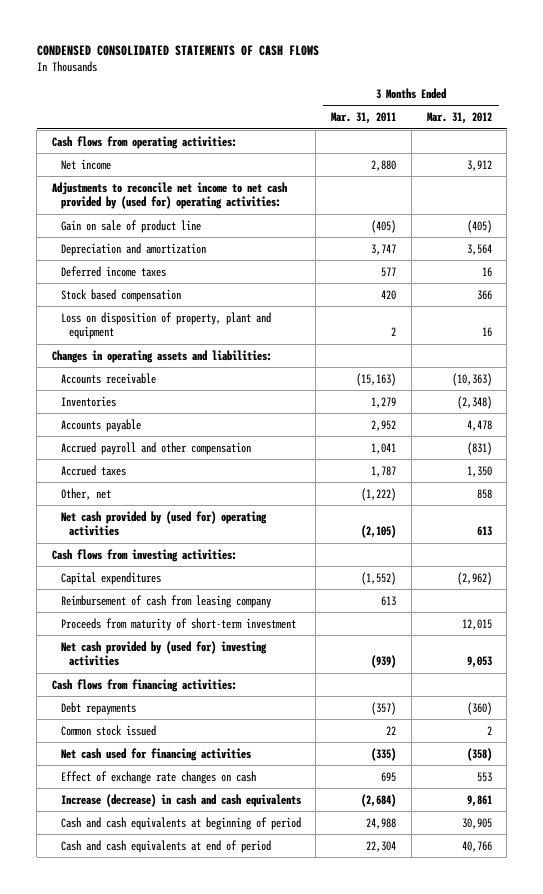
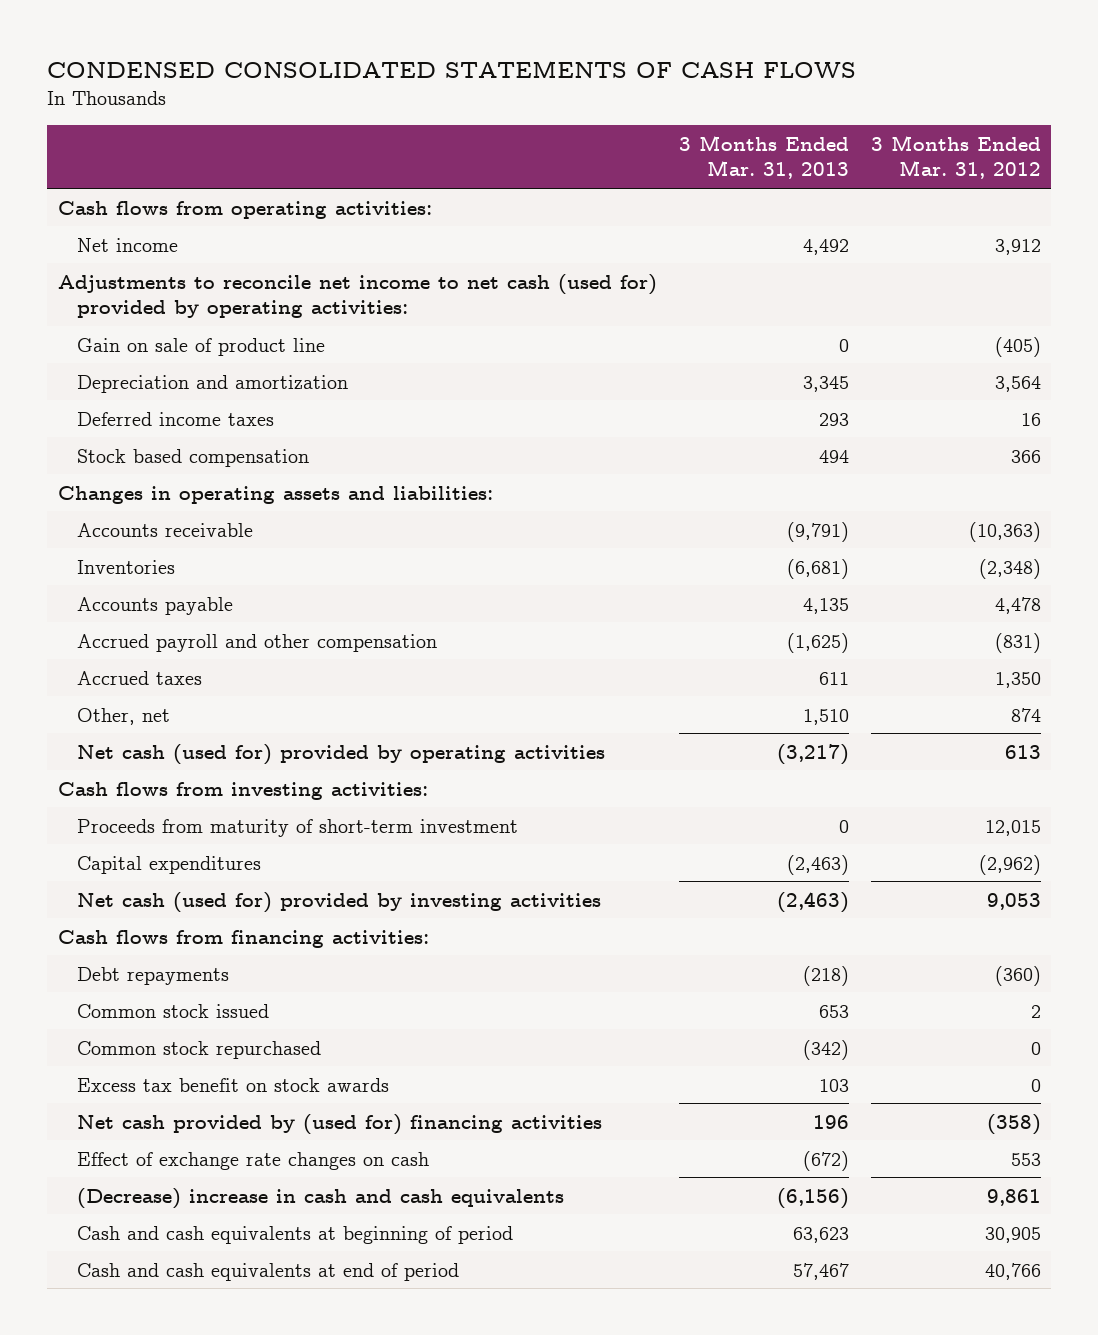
- | 3 Months Ended Mar. 31, 2011 | 3 Months Ended Mar. 31, 2012
+ | 3 Months Ended Mar. 31, 2013 | 3 Months Ended Mar. 31, 2012
- Adjustments to reconcile net income to net cash provided by (used for) operating activities:
+ Adjustments to reconcile net income to net cash (used for) provided by operating activities:
- Loss on disposition of property, plant and equipment | 2 | 16
- Other, net | (1,222) | 858
- Net cash provided by (used for) operating activities | (2,105) | 613
+ Other, net | 1,510 | 874
+ Net cash (used for) provided by operating activities | (3,217) | 613
- Reimbursement of cash from leasing company | 613 |
- Net cash provided by (used for) investing activities | (939) | 9,053
moved down: Capital expenditures | (2,463) | (2,962)
+ Net cash (used for) provided by investing activities | (2,463) | 9,053
- Net cash used for financing activities | (335) | (358)
+ Common stock repurchased | (342) | 0
+ Excess tax benefit on stock awards | 103 | 0
+ Net cash provided by (used for) financing activities | 196 | (358)
- Increase (decrease) in cash and cash equivalents | (2,684) | 9,861
+ (Decrease) increase in cash and cash equivalents | (6,156) | 9,861

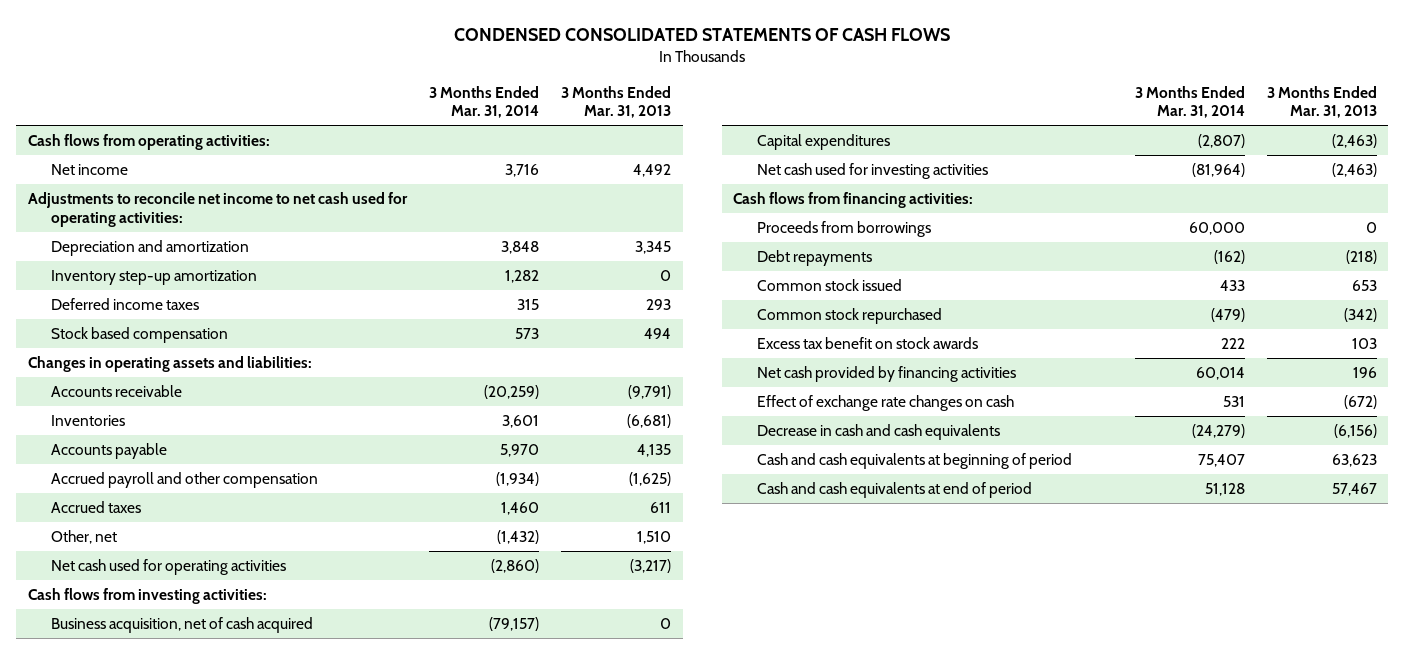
- | 3 Months Ended Mar. 31, 2013 | 3 Months Ended Mar. 31, 2012
+ | 3 Months Ended Mar. 31, 2014 | 3 Months Ended Mar. 31, 2013
- Adjustments to reconcile net income to net cash (used for) provided by operating activities:
- Gain on sale of product line | 0 | (405)
+ Adjustments to reconcile net income to net cash used for operating activities:
+ Inventory step-up amortization | 1,282 | 0
- Net cash (used for) provided by operating activities | (3,217) | 613
+ Net cash used for operating activities | (2,860) | (3,217)
- Proceeds from maturity of short-term investment | 0 | 12,015
+ Business acquisition, net of cash acquired | (79,157) | 0
- Net cash (used for) provided by investing activities | (2,463) | 9,053
+ Net cash used for investing activities | (81,964) | (2,463)
+ Proceeds from borrowings | 60,000 | 0
- Net cash provided by (used for) financing activities | 196 | (358)
+ Net cash provided by financing activities | 60,014 | 196
- (Decrease) increase in cash and cash equivalents | (6,156) | 9,861
+ Decrease in cash and cash equivalents | (24,279) | (6,156)

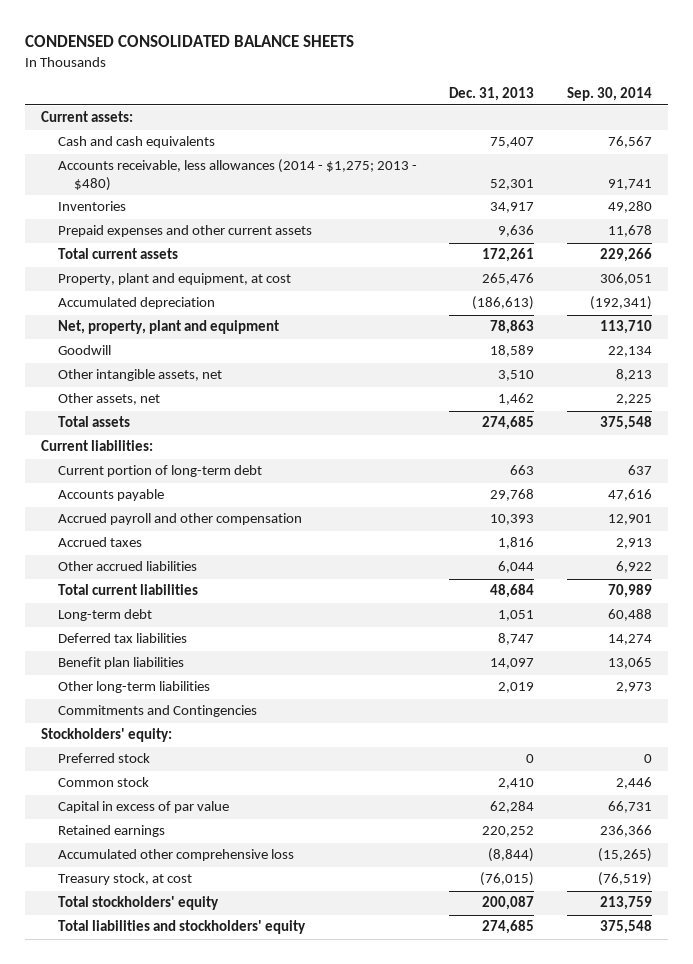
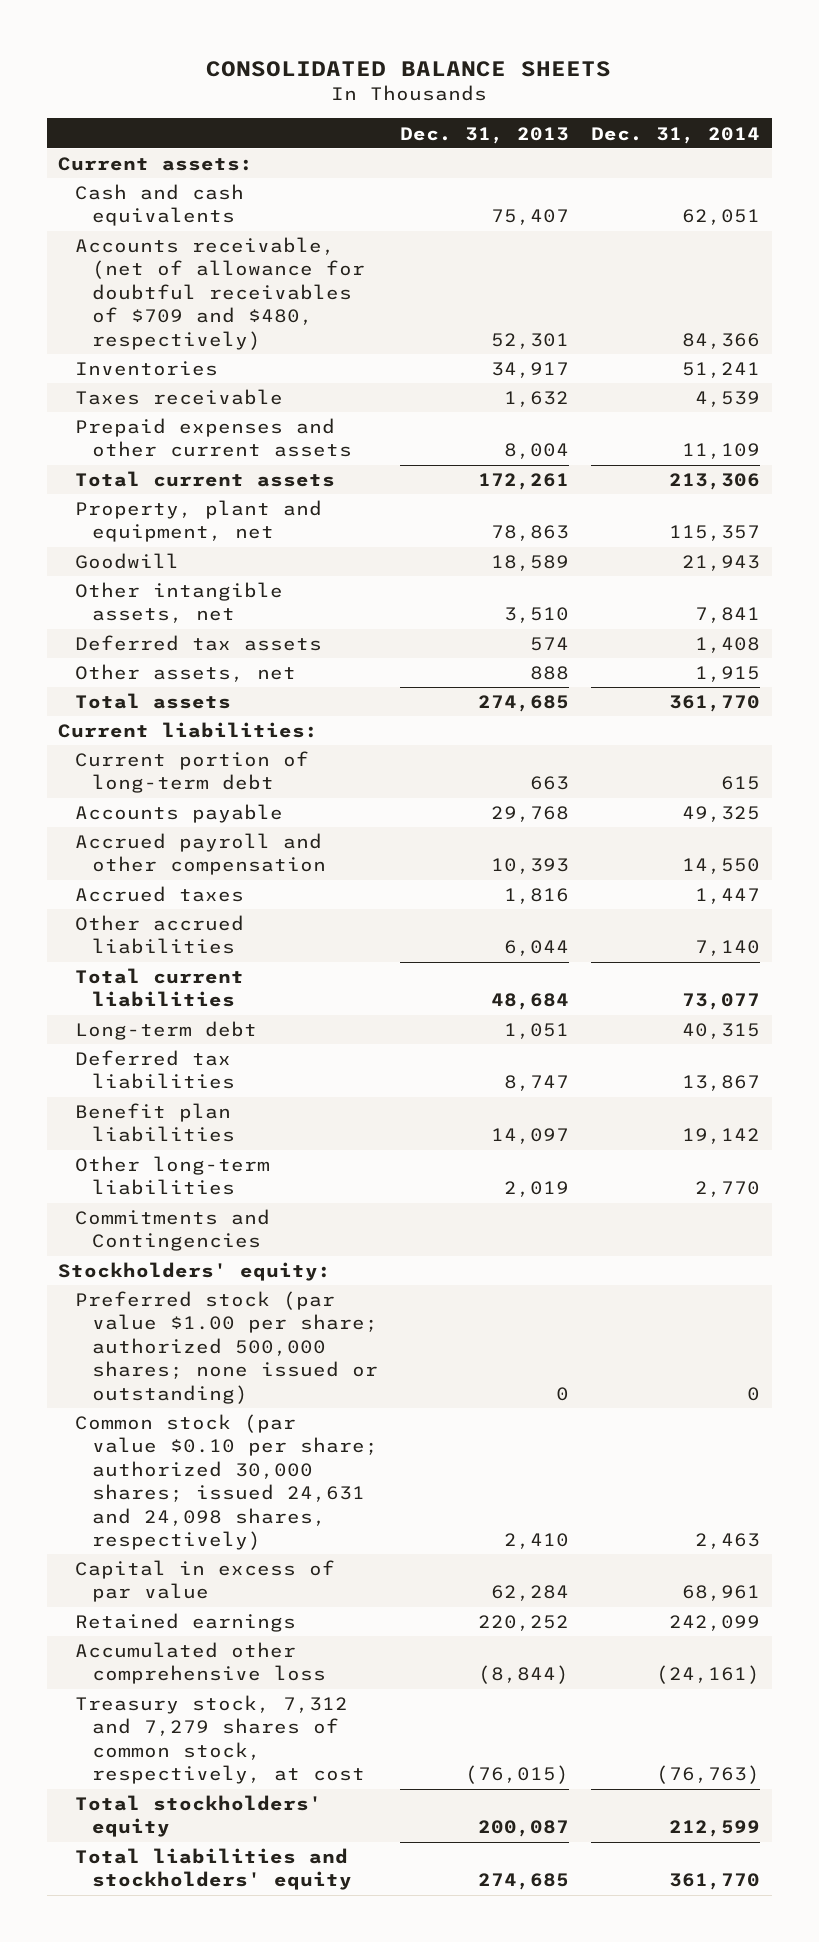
- CONDENSED CONSOLIDATED BALANCE SHEETS
+ CONSOLIDATED BALANCE SHEETS
- | Dec. 31, 2013 | Sep. 30, 2014
+ | Dec. 31, 2013 | Dec. 31, 2014
- Accounts receivable, less allowances (2014 - $1,275; 2013 - $480) | 52,301 | 91,741
+ Accounts receivable, (net of allowance for doubtful receivables of $709 and $480, respectively) | 52,301 | 84,366
- Prepaid expenses and other current assets | 9,636 | 11,678
+ Taxes receivable | 1,632 | 4,539
+ Prepaid expenses and other current assets | 8,004 | 11,109
- Property, plant and equipment, at cost | 265,476 | 306,051
- Accumulated depreciation | (186,613) | (192,341)
- Net, property, plant and equipment | 78,863 | 113,710
+ Property, plant and equipment, net | 78,863 | 115,357
- Other assets, net | 1,462 | 2,225
+ Deferred tax assets | 574 | 1,408
+ Other assets, net | 888 | 1,915
- Preferred stock | 0 | 0
- Common stock | 2,410 | 2,446
+ Preferred stock (par value $1.00 per share; authorized 500,000 shares; none issued or outstanding) | 0 | 0
+ Common stock (par value $0.10 per share; authorized 30,000 shares; issued 24,631 and 24,098 shares, respectively) | 2,410 | 2,463
- Treasury stock, at cost | (76,015) | (76,519)
+ Treasury stock, 7,312 and 7,279 shares of common stock, respectively, at cost | (76,015) | (76,763)

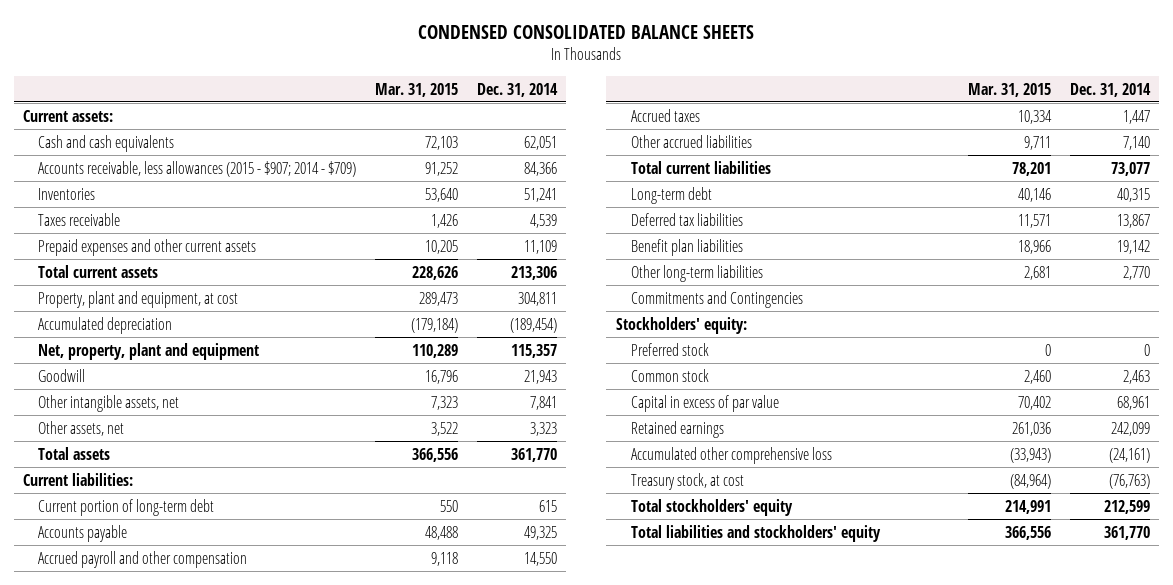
- CONSOLIDATED BALANCE SHEETS
+ CONDENSED CONSOLIDATED BALANCE SHEETS
- | Dec. 31, 2013 | Dec. 31, 2014
+ | Mar. 31, 2015 | Dec. 31, 2014
- Accounts receivable, (net of allowance for doubtful receivables of $709 and $480, respectively) | 52,301 | 84,366
+ Accounts receivable, less allowances (2015 - $907; 2014 - $709) | 91,252 | 84,366
- Property, plant and equipment, net | 78,863 | 115,357
+ Property, plant and equipment, at cost | 289,473 | 304,811
+ Accumulated depreciation | (179,184) | (189,454)
+ Net, property, plant and equipment | 110,289 | 115,357
- Deferred tax assets | 574 | 1,408
- Other assets, net | 888 | 1,915
+ Other assets, net | 3,522 | 3,323
- Preferred stock (par value $1.00 per share; authorized 500,000 shares; none issued or outstanding) | 0 | 0
- Common stock (par value $0.10 per share; authorized 30,000 shares; issued 24,631 and 24,098 shares, respectively) | 2,410 | 2,463
+ Preferred stock | 0 | 0
+ Common stock | 2,460 | 2,463
- Treasury stock, 7,312 and 7,279 shares of common stock, respectively, at cost | (76,015) | (76,763)
+ Treasury stock, at cost | (84,964) | (76,763)

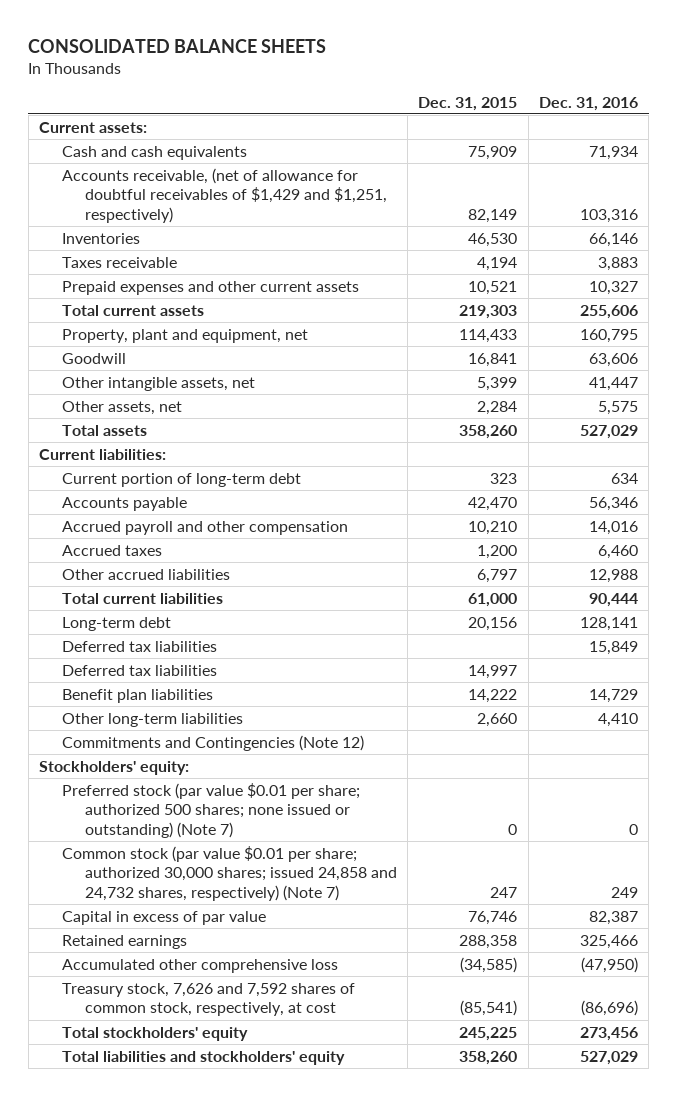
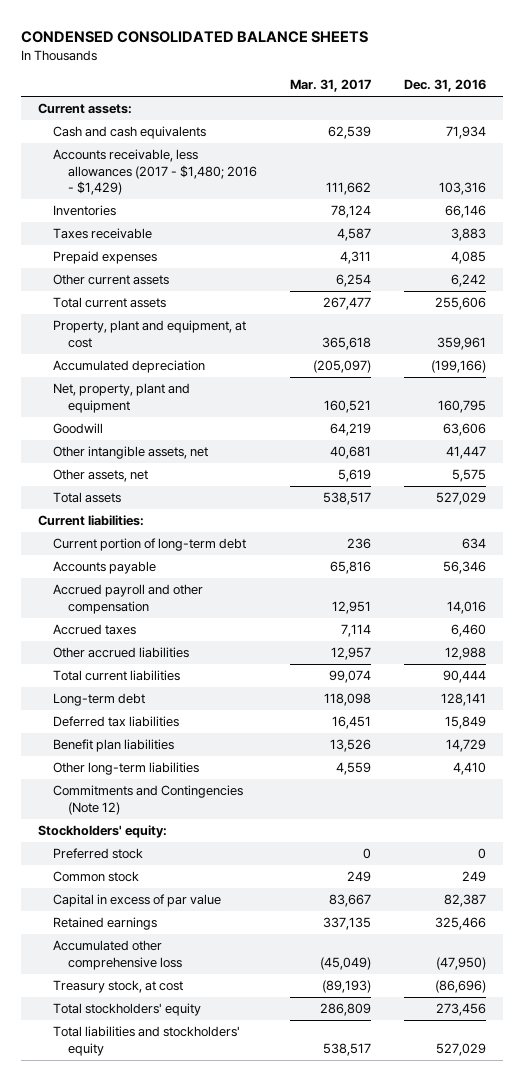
- CONSOLIDATED BALANCE SHEETS
+ CONDENSED CONSOLIDATED BALANCE SHEETS
- | Dec. 31, 2015 | Dec. 31, 2016
+ | Mar. 31, 2017 | Dec. 31, 2016
- Accounts receivable, (net of allowance for doubtful receivables of $1,429 and $1,251, respectively) | 82,149 | 103,316
+ Accounts receivable, less allowances (2017 - $1,480; 2016 - $1,429) | 111,662 | 103,316
- Prepaid expenses and other current assets | 10,521 | 10,327
+ Prepaid expenses | 4,311 | 4,085
+ Other current assets | 6,254 | 6,242
- Property, plant and equipment, net | 114,433 | 160,795
+ Property, plant and equipment, at cost | 365,618 | 359,961
+ Accumulated depreciation | (205,097) | (199,166)
+ Net, property, plant and equipment | 160,521 | 160,795
- Deferred tax liabilities | 14,997 |
- Preferred stock (par value $0.01 per share; authorized 500 shares; none issued or outstanding) (Note 7) | 0 | 0
- Common stock (par value $0.01 per share; authorized 30,000 shares; issued 24,858 and 24,732 shares, respectively) (Note 7) | 247 | 249
+ Preferred stock | 0 | 0
+ Common stock | 249 | 249
- Treasury stock, 7,626 and 7,592 shares of common stock, respectively, at cost | (85,541) | (86,696)
+ Treasury stock, at cost | (89,193) | (86,696)

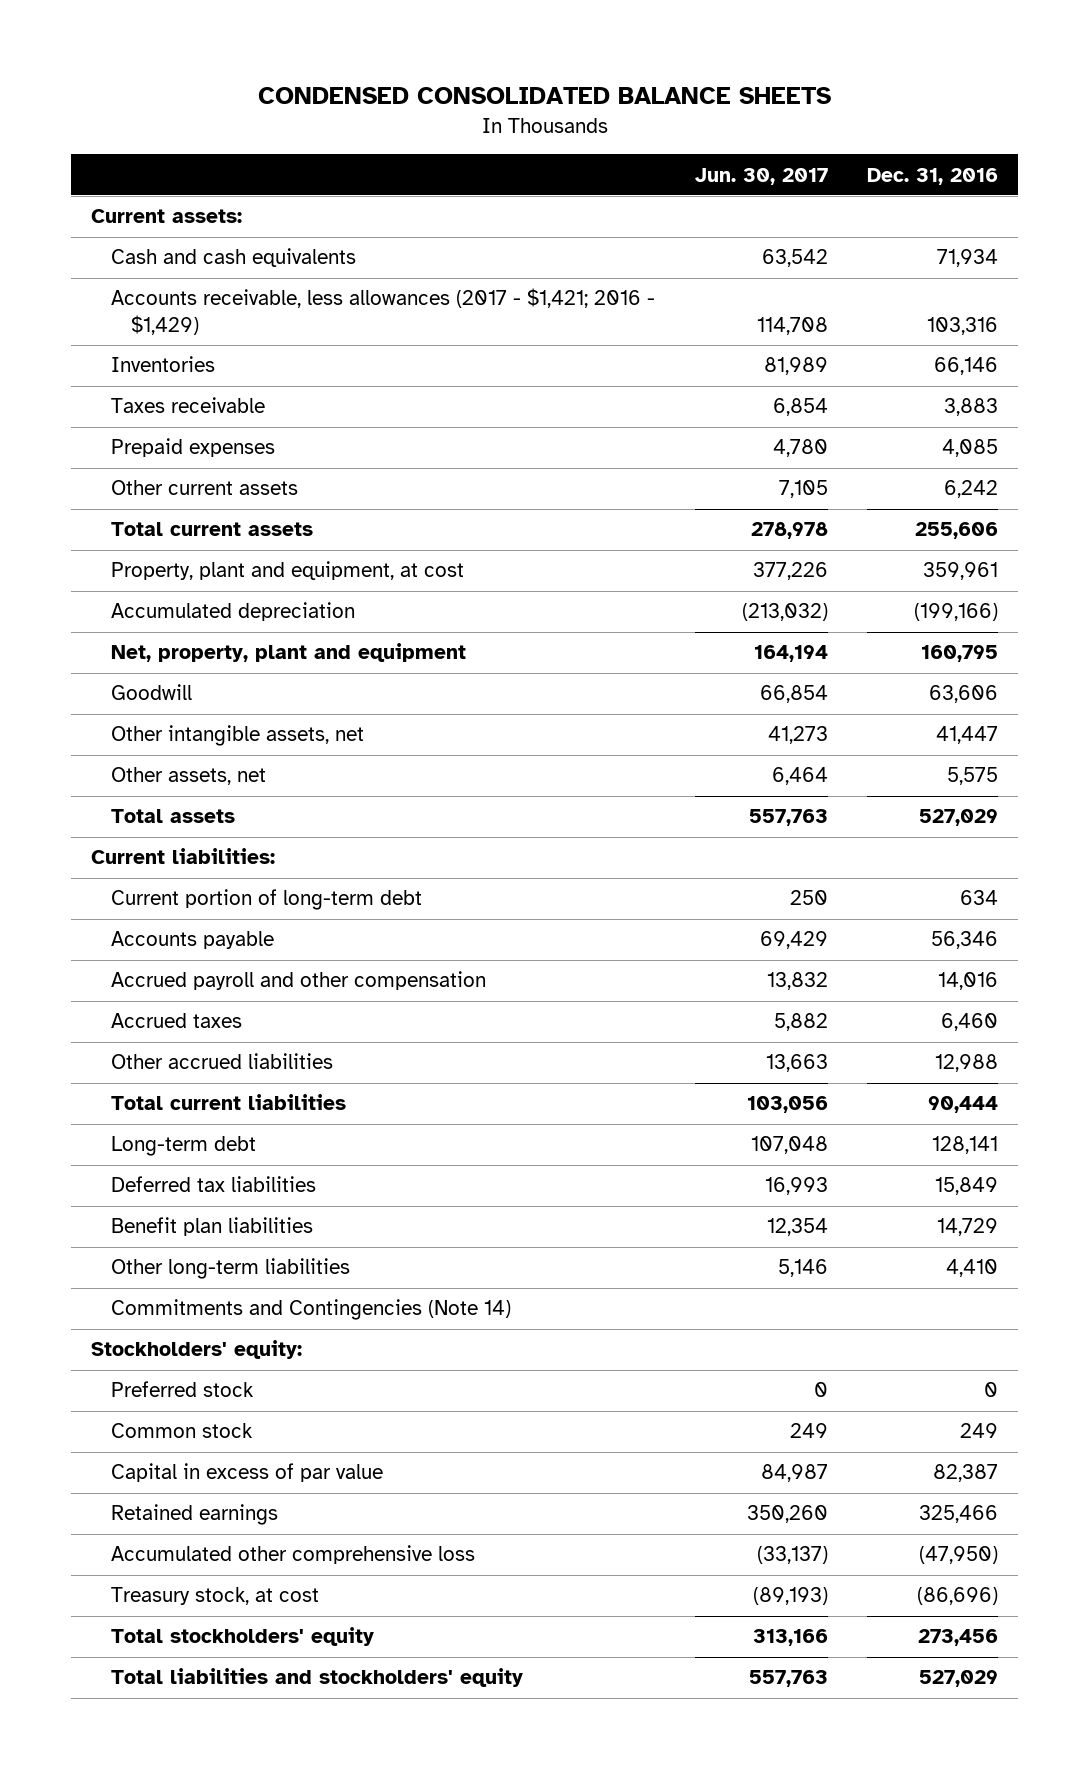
- | Mar. 31, 2017 | Dec. 31, 2016
+ | Jun. 30, 2017 | Dec. 31, 2016
- Accounts receivable, less allowances (2017 - $1,480; 2016 - $1,429) | 111,662 | 103,316
+ Accounts receivable, less allowances (2017 - $1,421; 2016 - $1,429) | 114,708 | 103,316
- Commitments and Contingencies (Note 12)
+ Commitments and Contingencies (Note 14)

